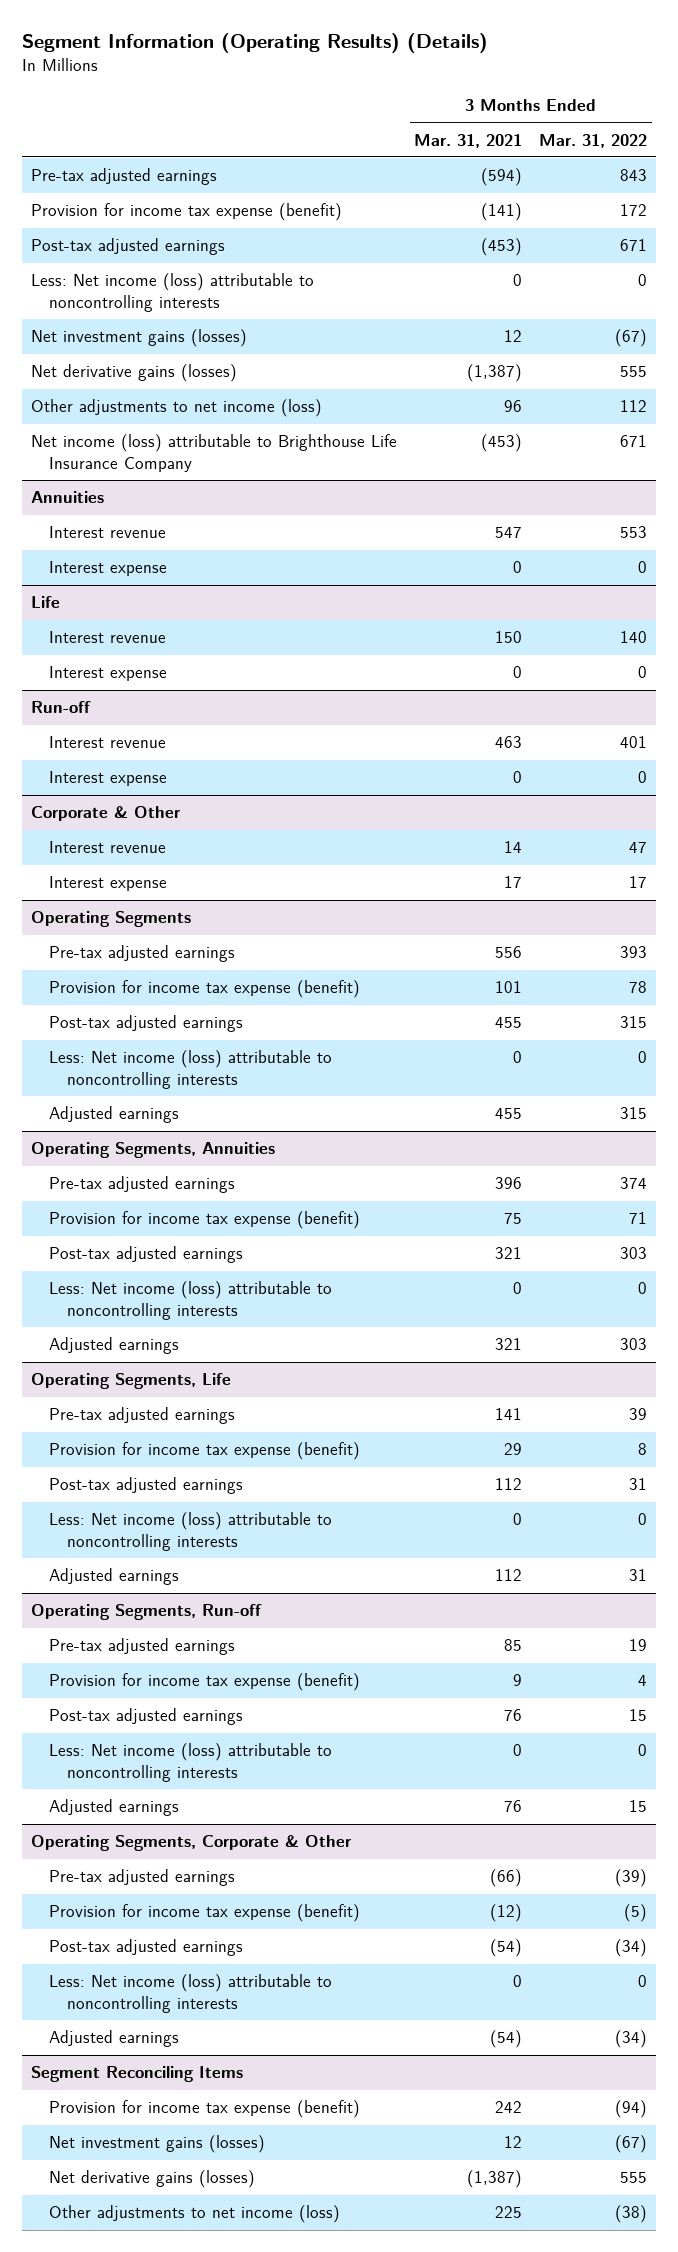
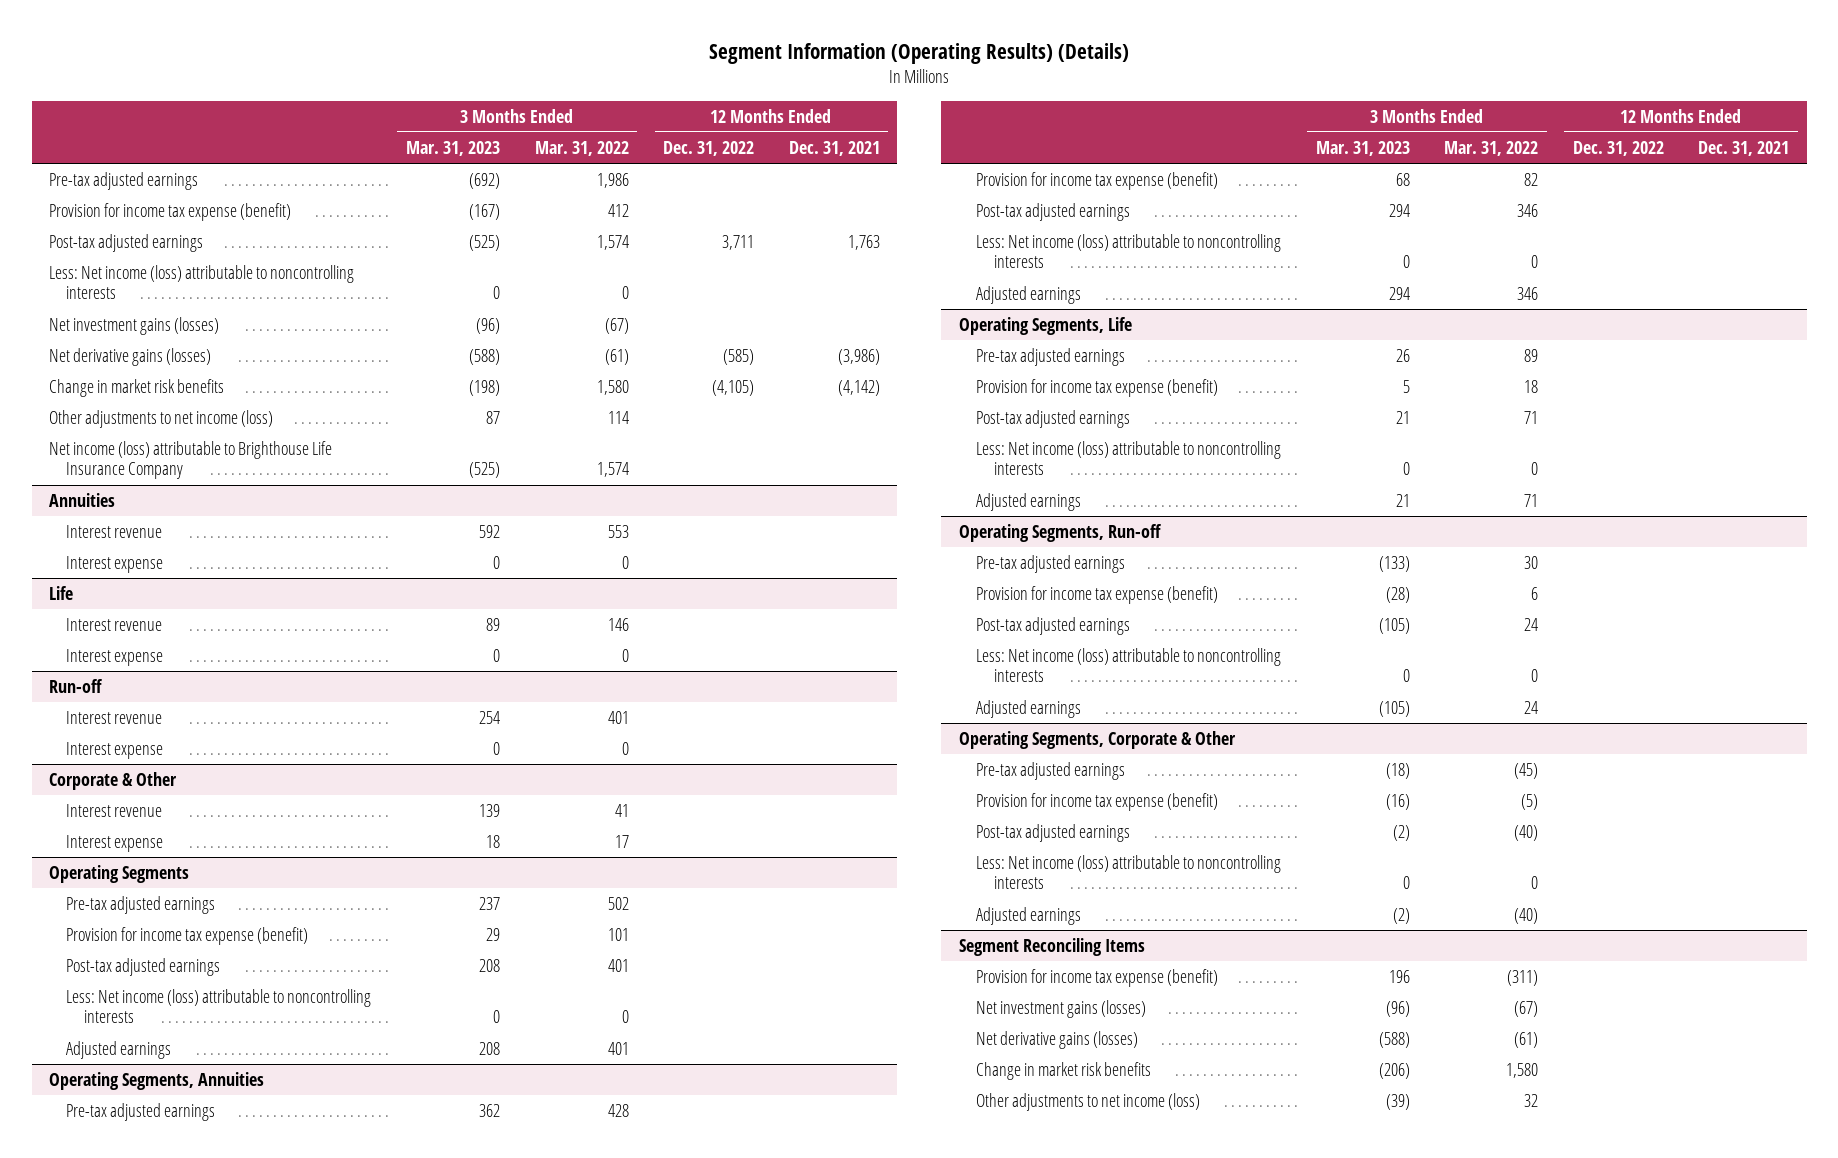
- | 3 Months Ended Mar. 31, 2021 | 3 Months Ended Mar. 31, 2022
+ | 3 Months Ended Mar. 31, 2023 | 3 Months Ended Mar. 31, 2022 | 12 Months Ended Dec. 31, 2022 | 12 Months Ended Dec. 31, 2021
- Pre-tax adjusted earnings | (594) | 843
- Provision for income tax expense (benefit) | (141) | 172
- Post-tax adjusted earnings | (453) | 671
+ Pre-tax adjusted earnings | (692) | 1,986 | |
+ Provision for income tax expense (benefit) | (167) | 412 | |
+ Post-tax adjusted earnings | (525) | 1,574 | 3,711 | 1,763
- Net derivative gains (losses) | (1,387) | 555
- Other adjustments to net income (loss) | 96 | 112
- Net income (loss) attributable to Brighthouse Life Insurance Company | (453) | 671
+ Net derivative gains (losses) | (588) | (61) | (585) | (3,986)
+ Change in market risk benefits | (198) | 1,580 | (4,105) | (4,142)
+ Other adjustments to net income (loss) | 87 | 114 | |
+ Net income (loss) attributable to Brighthouse Life Insurance Company | (525) | 1,574 | |
@ Life
- Interest revenue | 150 | 140
+ Interest revenue | 89 | 146 | |
@ Corporate & Other
- Interest revenue | 14 | 47
+ Interest revenue | 139 | 41 | |
@ Operating Segments
- Pre-tax adjusted earnings | 556 | 393
- Provision for income tax expense (benefit) | 101 | 78
- Post-tax adjusted earnings | 455 | 315
+ Pre-tax adjusted earnings | 237 | 502 | |
+ Provision for income tax expense (benefit) | 29 | 101 | |
+ Post-tax adjusted earnings | 208 | 401 | |
- Adjusted earnings | 455 | 315
+ Adjusted earnings | 208 | 401 | |
@ Operating Segments, Annuities
- Pre-tax adjusted earnings | 396 | 374
- Provision for income tax expense (benefit) | 75 | 71
- Post-tax adjusted earnings | 321 | 303
+ Pre-tax adjusted earnings | 362 | 428 | |
+ Provision for income tax expense (benefit) | 68 | 82 | |
+ Post-tax adjusted earnings | 294 | 346 | |
- Adjusted earnings | 321 | 303
+ Adjusted earnings | 294 | 346 | |
@ Operating Segments, Life
- Pre-tax adjusted earnings | 141 | 39
- Provision for income tax expense (benefit) | 29 | 8
- Post-tax adjusted earnings | 112 | 31
+ Pre-tax adjusted earnings | 26 | 89 | |
+ Provision for income tax expense (benefit) | 5 | 18 | |
+ Post-tax adjusted earnings | 21 | 71 | |
- Adjusted earnings | 112 | 31
+ Adjusted earnings | 21 | 71 | |
@ Operating Segments, Run-off
- Pre-tax adjusted earnings | 85 | 19
- Provision for income tax expense (benefit) | 9 | 4
- Post-tax adjusted earnings | 76 | 15
+ Pre-tax adjusted earnings | (133) | 30 | |
+ Provision for income tax expense (benefit) | (28) | 6 | |
+ Post-tax adjusted earnings | (105) | 24 | |
- Adjusted earnings | 76 | 15
+ Adjusted earnings | (105) | 24 | |
@ Operating Segments, Corporate & Other
- Pre-tax adjusted earnings | (66) | (39)
+ Pre-tax adjusted earnings | (18) | (45) | |
- Post-tax adjusted earnings | (54) | (34)
+ Post-tax adjusted earnings | (2) | (40) | |
- Adjusted earnings | (54) | (34)
+ Adjusted earnings | (2) | (40) | |
@ Segment Reconciling Items
- Provision for income tax expense (benefit) | 242 | (94)
+ Provision for income tax expense (benefit) | 196 | (311) | |
- Net derivative gains (losses) | (1,387) | 555
- Other adjustments to net income (loss) | 225 | (38)
+ Net derivative gains (losses) | (588) | (61) | |
+ Change in market risk benefits | (206) | 1,580 | |
+ Other adjustments to net income (loss) | (39) | 32 | |

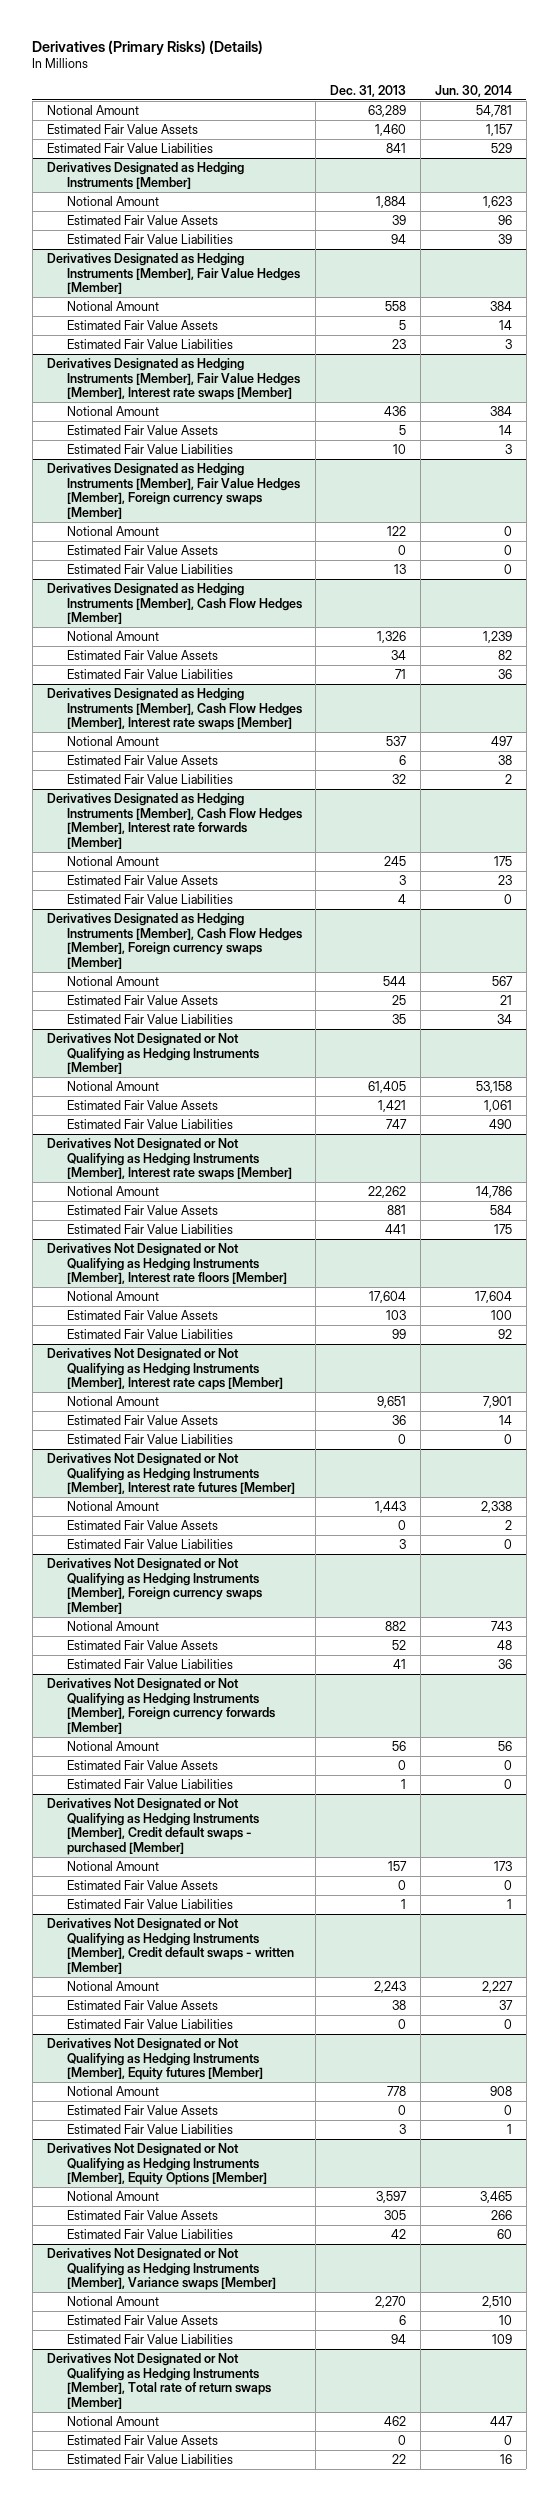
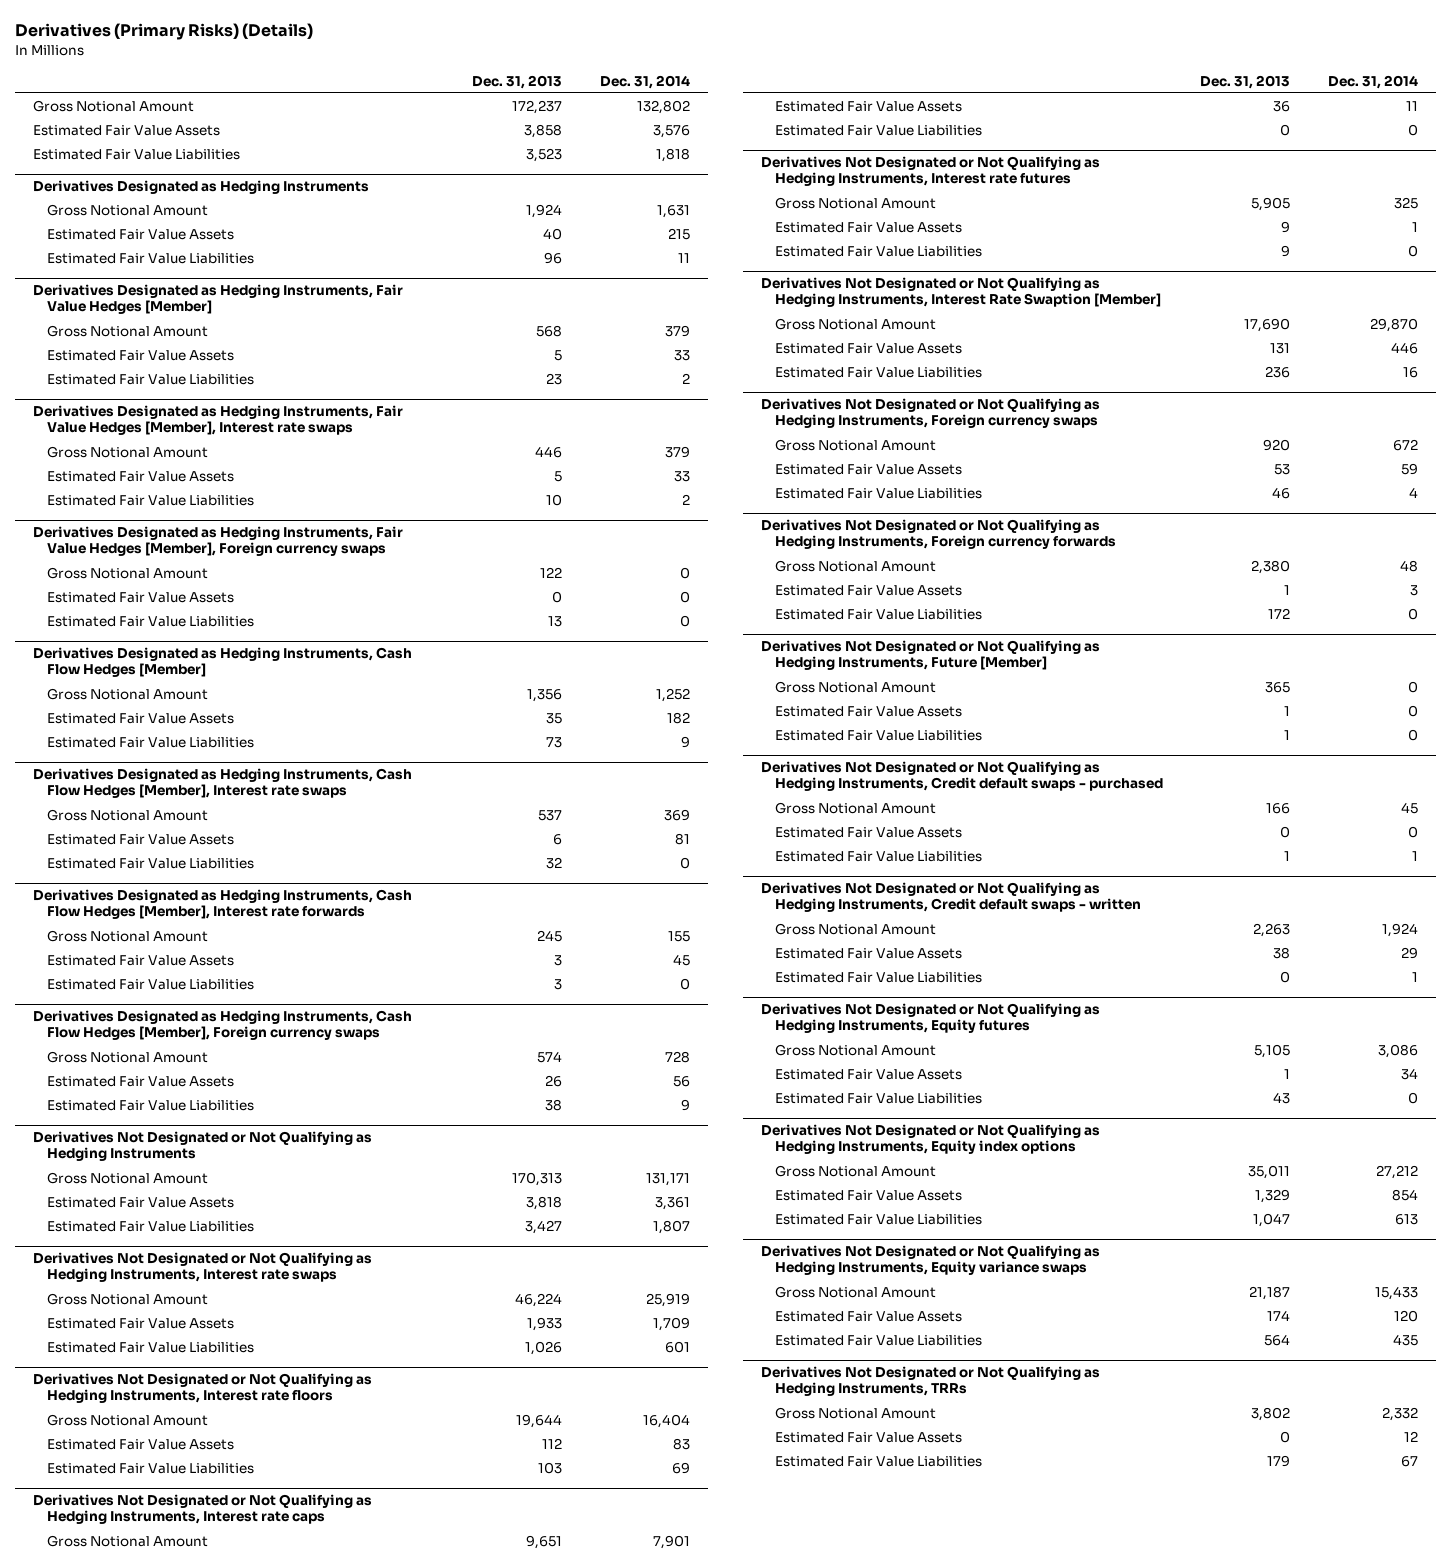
- | Dec. 31, 2013 | Jun. 30, 2014
+ | Dec. 31, 2013 | Dec. 31, 2014
- Notional Amount | 63,289 | 54,781
- Estimated Fair Value Assets | 1,460 | 1,157
- Estimated Fair Value Liabilities | 841 | 529
- Derivatives Designated as Hedging Instruments [Member]
- Notional Amount | 1,884 | 1,623
- Estimated Fair Value Assets | 39 | 96
- Estimated Fair Value Liabilities | 94 | 39
- Derivatives Designated as Hedging Instruments [Member], Fair Value Hedges [Member]
- Notional Amount | 558 | 384
+ Gross Notional Amount | 172,237 | 132,802
+ Estimated Fair Value Assets | 3,858 | 3,576
+ Estimated Fair Value Liabilities | 3,523 | 1,818
+ Derivatives Designated as Hedging Instruments
+ Gross Notional Amount | 1,924 | 1,631
+ Estimated Fair Value Assets | 40 | 215
+ Estimated Fair Value Liabilities | 96 | 11
+ Derivatives Designated as Hedging Instruments, Fair Value Hedges [Member]
+ Gross Notional Amount | 568 | 379
- Derivatives Designated as Hedging Instruments [Member], Fair Value Hedges [Member], Interest rate swaps [Member]
- Notional Amount | 436 | 384
+ Derivatives Designated as Hedging Instruments, Fair Value Hedges [Member], Interest rate swaps
+ Gross Notional Amount | 446 | 379
- Derivatives Designated as Hedging Instruments [Member], Fair Value Hedges [Member], Foreign currency swaps [Member]
- Notional Amount | 122 | 0
+ Derivatives Designated as Hedging Instruments, Fair Value Hedges [Member], Foreign currency swaps
+ Gross Notional Amount | 122 | 0
- Derivatives Designated as Hedging Instruments [Member], Cash Flow Hedges [Member]
- Notional Amount | 1,326 | 1,239
- Estimated Fair Value Assets | 34 | 82
- Estimated Fair Value Liabilities | 71 | 36
- Derivatives Designated as Hedging Instruments [Member], Cash Flow Hedges [Member], Interest rate swaps [Member]
- Notional Amount | 537 | 497
+ Derivatives Designated as Hedging Instruments, Cash Flow Hedges [Member]
+ Gross Notional Amount | 1,356 | 1,252
+ Estimated Fair Value Assets | 35 | 182
+ Estimated Fair Value Liabilities | 73 | 9
+ Derivatives Designated as Hedging Instruments, Cash Flow Hedges [Member], Interest rate swaps
+ Gross Notional Amount | 537 | 369
- Derivatives Designated as Hedging Instruments [Member], Cash Flow Hedges [Member], Interest rate forwards [Member]
- Notional Amount | 245 | 175
+ Derivatives Designated as Hedging Instruments, Cash Flow Hedges [Member], Interest rate forwards
+ Gross Notional Amount | 245 | 155
- Estimated Fair Value Liabilities | 4 | 0
- Derivatives Designated as Hedging Instruments [Member], Cash Flow Hedges [Member], Foreign currency swaps [Member]
- Notional Amount | 544 | 567
- Estimated Fair Value Assets | 25 | 21
- Estimated Fair Value Liabilities | 35 | 34
- Derivatives Not Designated or Not Qualifying as Hedging Instruments [Member]
- Notional Amount | 61,405 | 53,158
- Estimated Fair Value Assets | 1,421 | 1,061
- Estimated Fair Value Liabilities | 747 | 490
- Derivatives Not Designated or Not Qualifying as Hedging Instruments [Member], Interest rate swaps [Member]
- Notional Amount | 22,262 | 14,786
- Estimated Fair Value Assets | 881 | 584
- Estimated Fair Value Liabilities | 441 | 175
- Derivatives Not Designated or Not Qualifying as Hedging Instruments [Member], Interest rate floors [Member]
- Notional Amount | 17,604 | 17,604
- Estimated Fair Value Assets | 103 | 100
- Estimated Fair Value Liabilities | 99 | 92
- Derivatives Not Designated or Not Qualifying as Hedging Instruments [Member], Interest rate caps [Member]
- Notional Amount | 9,651 | 7,901
+ Estimated Fair Value Liabilities | 3 | 0
+ Derivatives Designated as Hedging Instruments, Cash Flow Hedges [Member], Foreign currency swaps
+ Gross Notional Amount | 574 | 728
+ Estimated Fair Value Assets | 26 | 56
+ Estimated Fair Value Liabilities | 38 | 9
+ Derivatives Not Designated or Not Qualifying as Hedging Instruments
+ Gross Notional Amount | 170,313 | 131,171
+ Estimated Fair Value Assets | 3,818 | 3,361
+ Estimated Fair Value Liabilities | 3,427 | 1,807
+ Derivatives Not Designated or Not Qualifying as Hedging Instruments, Interest rate swaps
+ Gross Notional Amount | 46,224 | 25,919
+ Estimated Fair Value Assets | 1,933 | 1,709
+ Estimated Fair Value Liabilities | 1,026 | 601
+ Derivatives Not Designated or Not Qualifying as Hedging Instruments, Interest rate floors
+ Gross Notional Amount | 19,644 | 16,404
+ Estimated Fair Value Assets | 112 | 83
+ Estimated Fair Value Liabilities | 103 | 69
+ Derivatives Not Designated or Not Qualifying as Hedging Instruments, Interest rate caps
+ Gross Notional Amount | 9,651 | 7,901
- Derivatives Not Designated or Not Qualifying as Hedging Instruments [Member], Interest rate futures [Member]
- Notional Amount | 1,443 | 2,338
- Estimated Fair Value Assets | 0 | 2
- Estimated Fair Value Liabilities | 3 | 0
- Derivatives Not Designated or Not Qualifying as Hedging Instruments [Member], Foreign currency swaps [Member]
- Notional Amount | 882 | 743
- Estimated Fair Value Assets | 52 | 48
- Estimated Fair Value Liabilities | 41 | 36
- Derivatives Not Designated or Not Qualifying as Hedging Instruments [Member], Foreign currency forwards [Member]
- Notional Amount | 56 | 56
- Estimated Fair Value Assets | 0 | 0
+ Derivatives Not Designated or Not Qualifying as Hedging Instruments, Interest rate futures
+ Gross Notional Amount | 5,905 | 325
+ Estimated Fair Value Assets | 9 | 1
+ Estimated Fair Value Liabilities | 9 | 0
+ Derivatives Not Designated or Not Qualifying as Hedging Instruments, Interest Rate Swaption [Member]
+ Gross Notional Amount | 17,690 | 29,870
+ Estimated Fair Value Assets | 131 | 446
+ Estimated Fair Value Liabilities | 236 | 16
+ Derivatives Not Designated or Not Qualifying as Hedging Instruments, Foreign currency swaps
+ Gross Notional Amount | 920 | 672
+ Estimated Fair Value Assets | 53 | 59
+ Estimated Fair Value Liabilities | 46 | 4
+ Derivatives Not Designated or Not Qualifying as Hedging Instruments, Foreign currency forwards
+ Gross Notional Amount | 2,380 | 48
+ Estimated Fair Value Assets | 1 | 3
+ Estimated Fair Value Liabilities | 172 | 0
+ Derivatives Not Designated or Not Qualifying as Hedging Instruments, Future [Member]
+ Gross Notional Amount | 365 | 0
+ Estimated Fair Value Assets | 1 | 0
- Derivatives Not Designated or Not Qualifying as Hedging Instruments [Member], Credit default swaps - purchased [Member]
- Notional Amount | 157 | 173
+ Derivatives Not Designated or Not Qualifying as Hedging Instruments, Credit default swaps - purchased
+ Gross Notional Amount | 166 | 45
- Derivatives Not Designated or Not Qualifying as Hedging Instruments [Member], Credit default swaps - written [Member]
- Notional Amount | 2,243 | 2,227
+ Derivatives Not Designated or Not Qualifying as Hedging Instruments, Credit default swaps - written
+ Gross Notional Amount | 2,263 | 1,924
- Derivatives Not Designated or Not Qualifying as Hedging Instruments [Member], Equity futures [Member]
- Notional Amount | 778 | 908
- Estimated Fair Value Assets | 0 | 0
- Estimated Fair Value Liabilities | 3 | 1
- Derivatives Not Designated or Not Qualifying as Hedging Instruments [Member], Equity Options [Member]
- Notional Amount | 3,597 | 3,465
- Estimated Fair Value Assets | 305 | 266
- Estimated Fair Value Liabilities | 42 | 60
- Derivatives Not Designated or Not Qualifying as Hedging Instruments [Member], Variance swaps [Member]
- Notional Amount | 2,270 | 2,510
- Estimated Fair Value Assets | 6 | 10
- Estimated Fair Value Liabilities | 94 | 109
- Derivatives Not Designated or Not Qualifying as Hedging Instruments [Member], Total rate of return swaps [Member]
- Notional Amount | 462 | 447
+ Derivatives Not Designated or Not Qualifying as Hedging Instruments, Equity futures
+ Gross Notional Amount | 5,105 | 3,086
+ Estimated Fair Value Assets | 1 | 34
+ Estimated Fair Value Liabilities | 43 | 0
+ Derivatives Not Designated or Not Qualifying as Hedging Instruments, Equity index options
+ Gross Notional Amount | 35,011 | 27,212
+ Estimated Fair Value Assets | 1,329 | 854
+ Estimated Fair Value Liabilities | 1,047 | 613
+ Derivatives Not Designated or Not Qualifying as Hedging Instruments, Equity variance swaps
+ Gross Notional Amount | 21,187 | 15,433
+ Estimated Fair Value Assets | 174 | 120
+ Estimated Fair Value Liabilities | 564 | 435
+ Derivatives Not Designated or Not Qualifying as Hedging Instruments, TRRs
+ Gross Notional Amount | 3,802 | 2,332
- Estimated Fair Value Liabilities | 22 | 16
+ Estimated Fair Value Liabilities | 179 | 67

